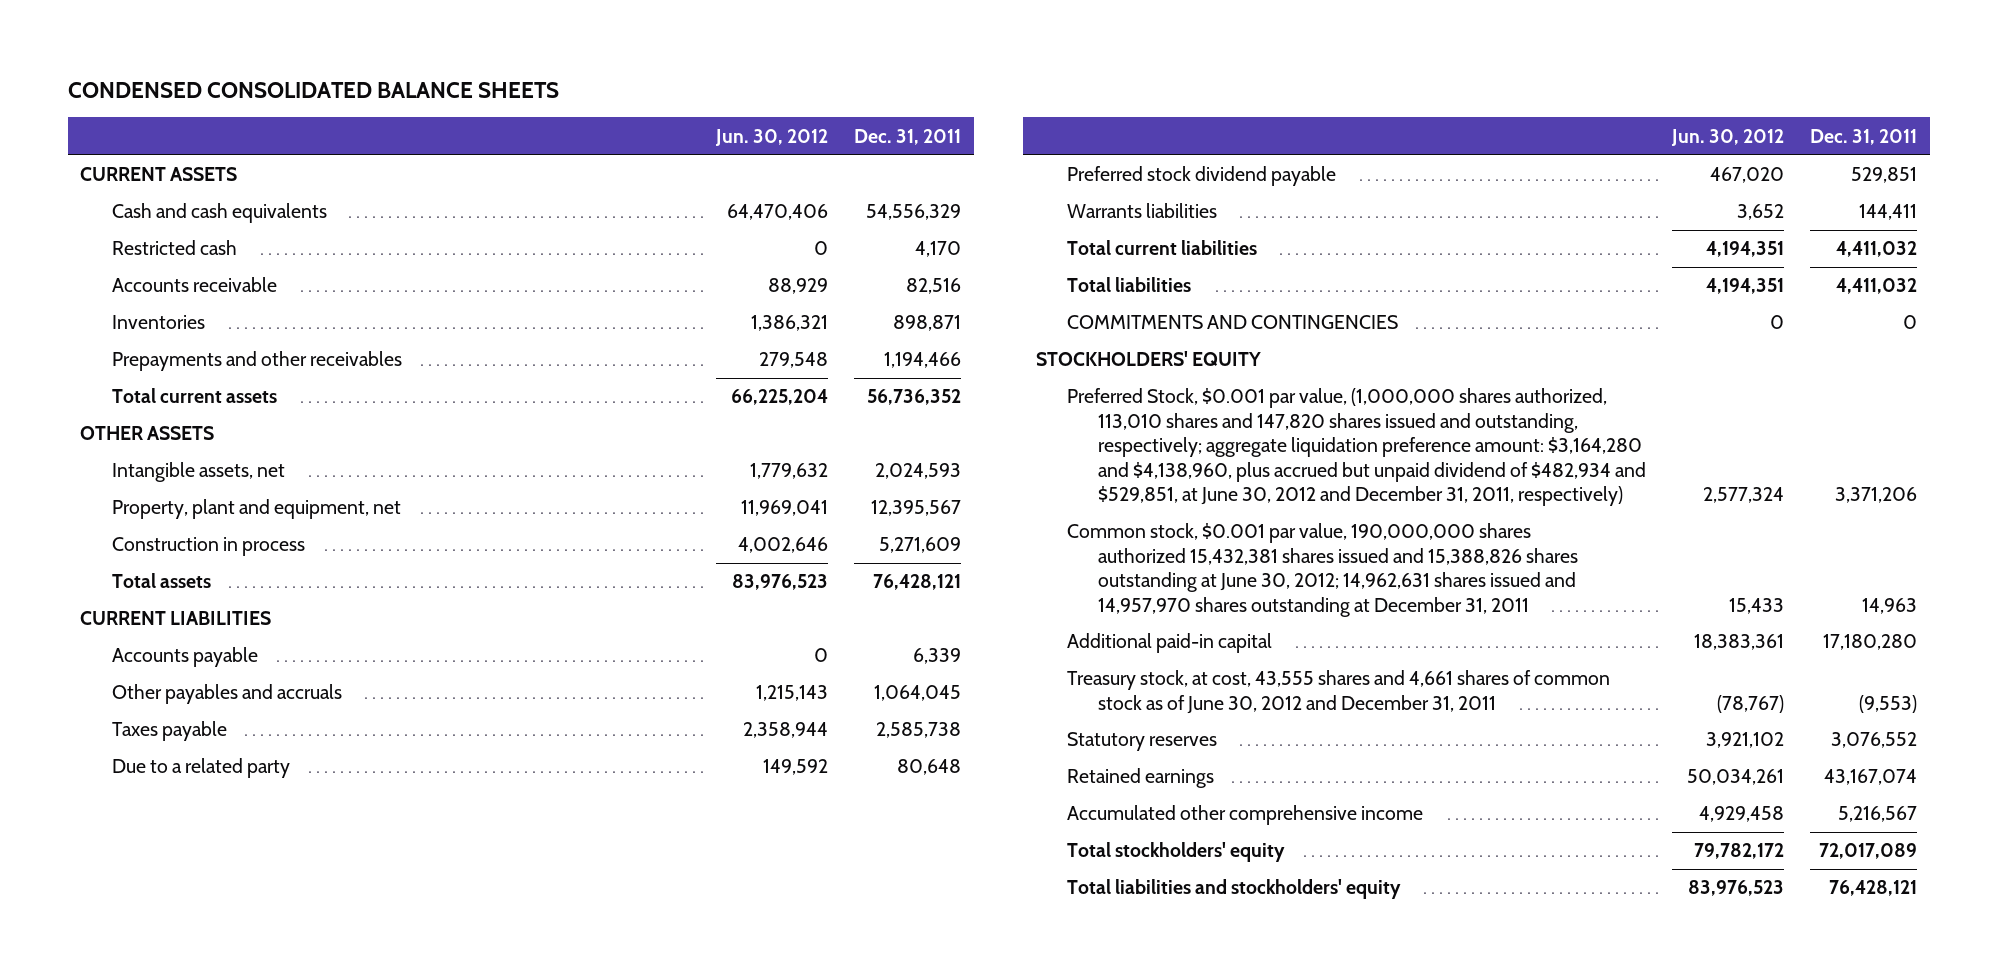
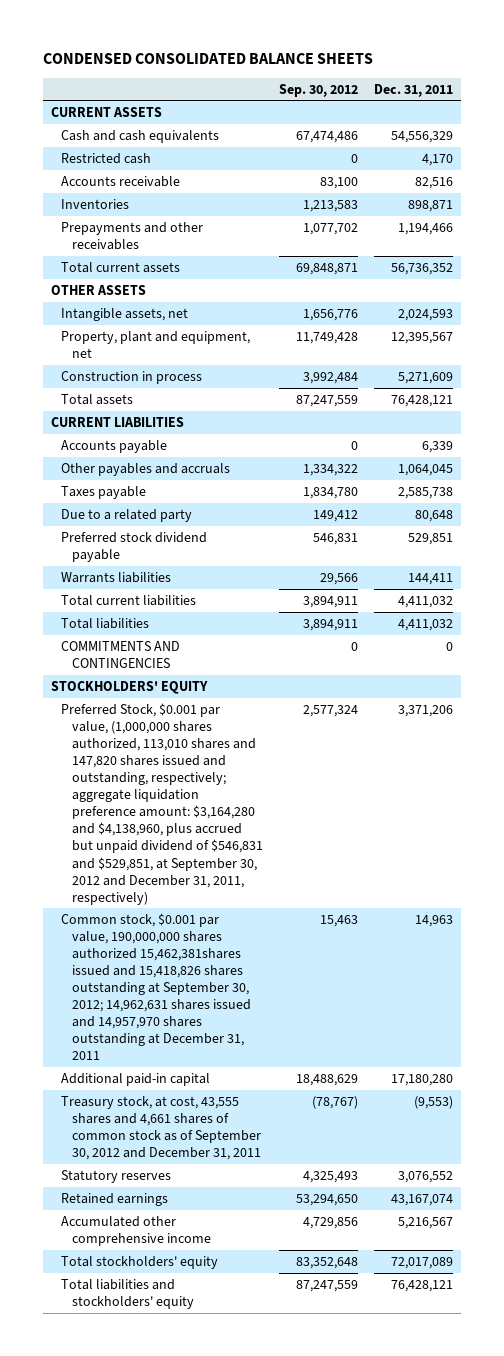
- | Jun. 30, 2012 | Dec. 31, 2011
+ | Sep. 30, 2012 | Dec. 31, 2011
- Preferred Stock, $0.001 par value, (1,000,000 shares authorized, 113,010 shares and 147,820 shares issued and outstanding, respectively; aggregate liquidation preference amount: $3,164,280 and $4,138,960, plus accrued but unpaid dividend of $482,934 and $529,851, at June 30, 2012 and December 31, 2011, respectively) | 2,577,324 | 3,371,206
- Common stock, $0.001 par value, 190,000,000 shares authorized 15,432,381 shares issued and 15,388,826 shares outstanding at June 30, 2012; 14,962,631 shares issued and 14,957,970 shares outstanding at December 31, 2011 | 15,433 | 14,963
+ Preferred Stock, $0.001 par value, (1,000,000 shares authorized, 113,010 shares and 147,820 shares issued and outstanding, respectively; aggregate liquidation preference amount: $3,164,280 and $4,138,960, plus accrued but unpaid dividend of $546,831 and $529,851, at September 30, 2012 and December 31, 2011, respectively) | 2,577,324 | 3,371,206
+ Common stock, $0.001 par value, 190,000,000 shares authorized 15,462,381shares issued and 15,418,826 shares outstanding at September 30, 2012; 14,962,631 shares issued and 14,957,970 shares outstanding at December 31, 2011 | 15,463 | 14,963
- Treasury stock, at cost, 43,555 shares and 4,661 shares of common stock as of June 30, 2012 and December 31, 2011 | (78,767) | (9,553)
+ Treasury stock, at cost, 43,555 shares and 4,661 shares of common stock as of September 30, 2012 and December 31, 2011 | (78,767) | (9,553)

